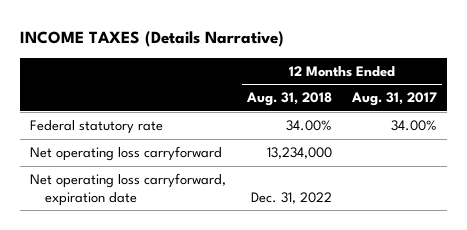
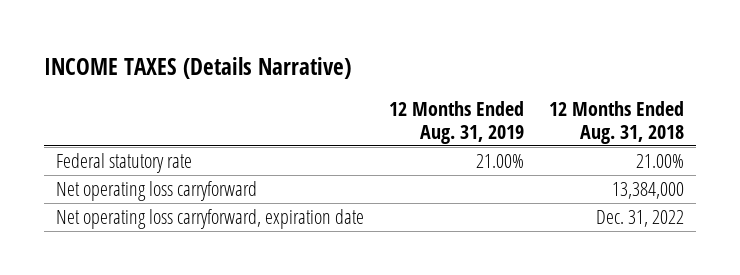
- | 12 Months Ended Aug. 31, 2018 | 12 Months Ended Aug. 31, 2017
+ | 12 Months Ended Aug. 31, 2019 | 12 Months Ended Aug. 31, 2018
- Federal statutory rate | 34.00% | 34.00%
- Net operating loss carryforward | 13,234,000 |
+ Federal statutory rate | 21.00% | 21.00%
+ Net operating loss carryforward | | 13,384,000

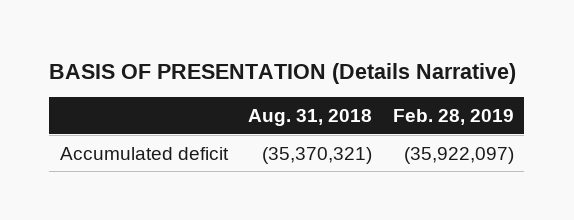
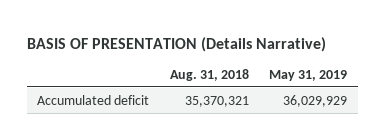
- | Aug. 31, 2018 | Feb. 28, 2019
+ | Aug. 31, 2018 | May 31, 2019
- Accumulated deficit | (35,370,321) | (35,922,097)
+ Accumulated deficit | 35,370,321 | 36,029,929

